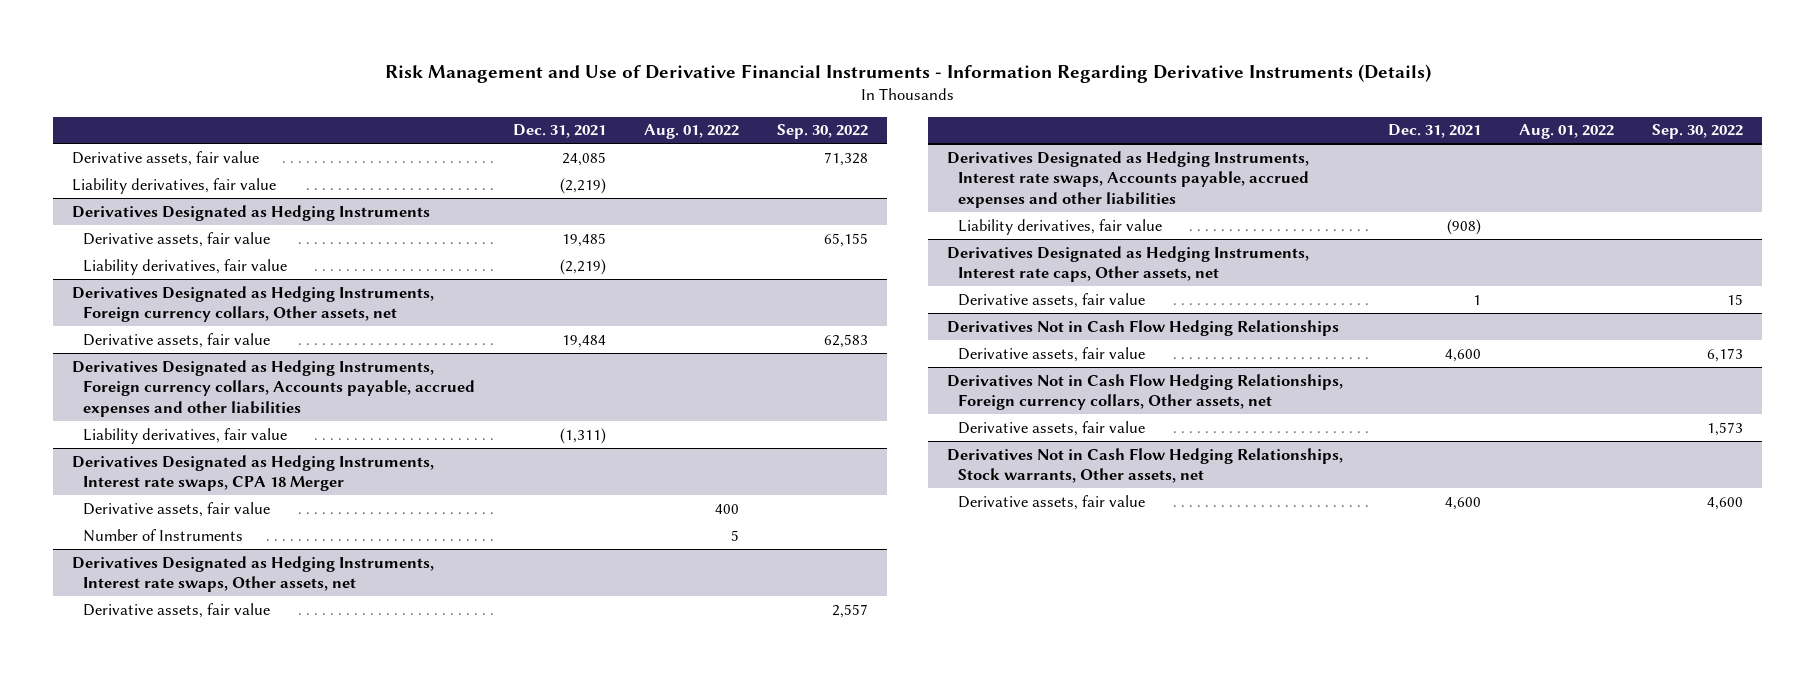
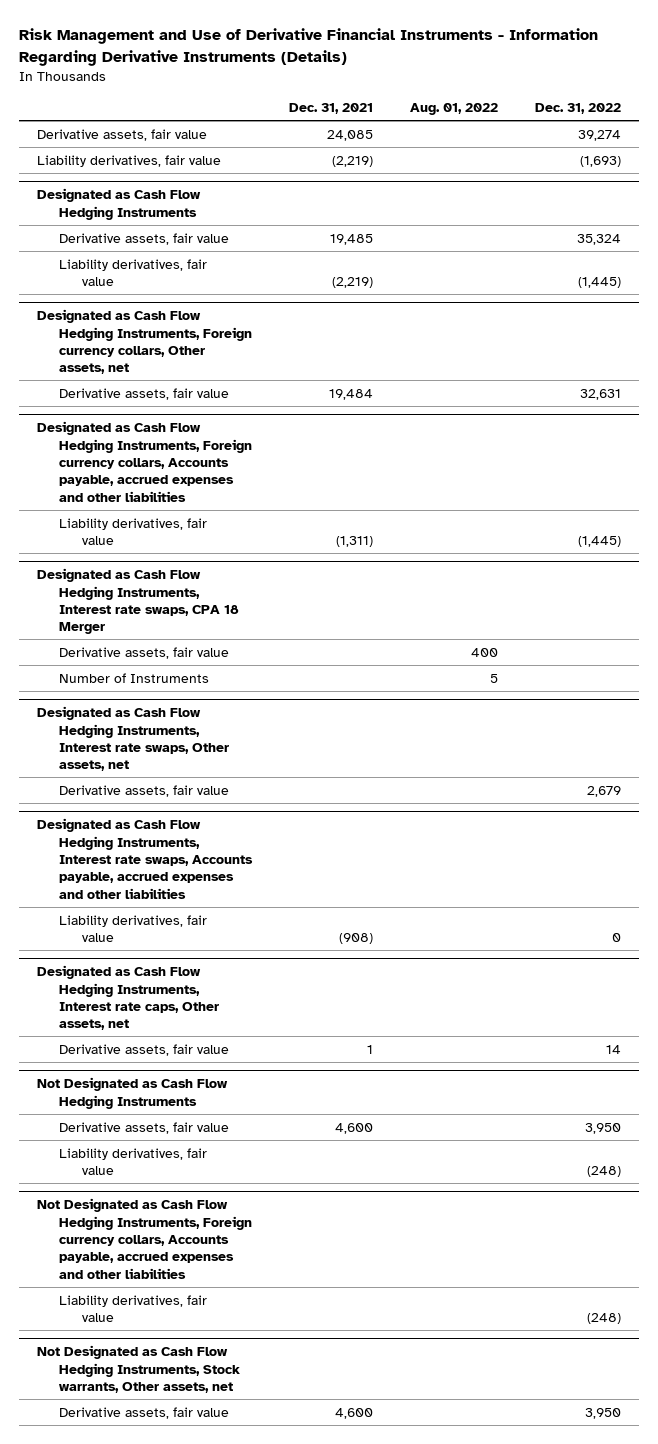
- | Dec. 31, 2021 | Aug. 01, 2022 | Sep. 30, 2022
+ | Dec. 31, 2021 | Aug. 01, 2022 | Dec. 31, 2022
- Derivatives Designated as Hedging Instruments
+ Designated as Cash Flow Hedging Instruments
- Derivatives Designated as Hedging Instruments, Foreign currency collars, Other assets, net
+ Designated as Cash Flow Hedging Instruments, Foreign currency collars, Other assets, net
- Derivatives Designated as Hedging Instruments, Foreign currency collars, Accounts payable, accrued expenses and other liabilities
+ Designated as Cash Flow Hedging Instruments, Foreign currency collars, Accounts payable, accrued expenses and other liabilities
- Derivatives Designated as Hedging Instruments, Interest rate swaps, CPA 18 Merger
+ Designated as Cash Flow Hedging Instruments, Interest rate swaps, CPA 18 Merger
- Derivatives Designated as Hedging Instruments, Interest rate swaps, Other assets, net
+ Designated as Cash Flow Hedging Instruments, Interest rate swaps, Other assets, net
- Derivatives Designated as Hedging Instruments, Interest rate swaps, Accounts payable, accrued expenses and other liabilities
+ Designated as Cash Flow Hedging Instruments, Interest rate swaps, Accounts payable, accrued expenses and other liabilities
- Derivatives Designated as Hedging Instruments, Interest rate caps, Other assets, net
+ Designated as Cash Flow Hedging Instruments, Interest rate caps, Other assets, net
- Derivatives Not in Cash Flow Hedging Relationships
+ Not Designated as Cash Flow Hedging Instruments
- Derivatives Not in Cash Flow Hedging Relationships, Foreign currency collars, Other assets, net
- Derivative assets, fair value | | | 1,573
- Derivatives Not in Cash Flow Hedging Relationships, Stock warrants, Other assets, net
+ Liability derivatives, fair value | | | (248)
+ Not Designated as Cash Flow Hedging Instruments, Foreign currency collars, Accounts payable, accrued expenses and other liabilities
+ Liability derivatives, fair value | | | (248)
+ Not Designated as Cash Flow Hedging Instruments, Stock warrants, Other assets, net

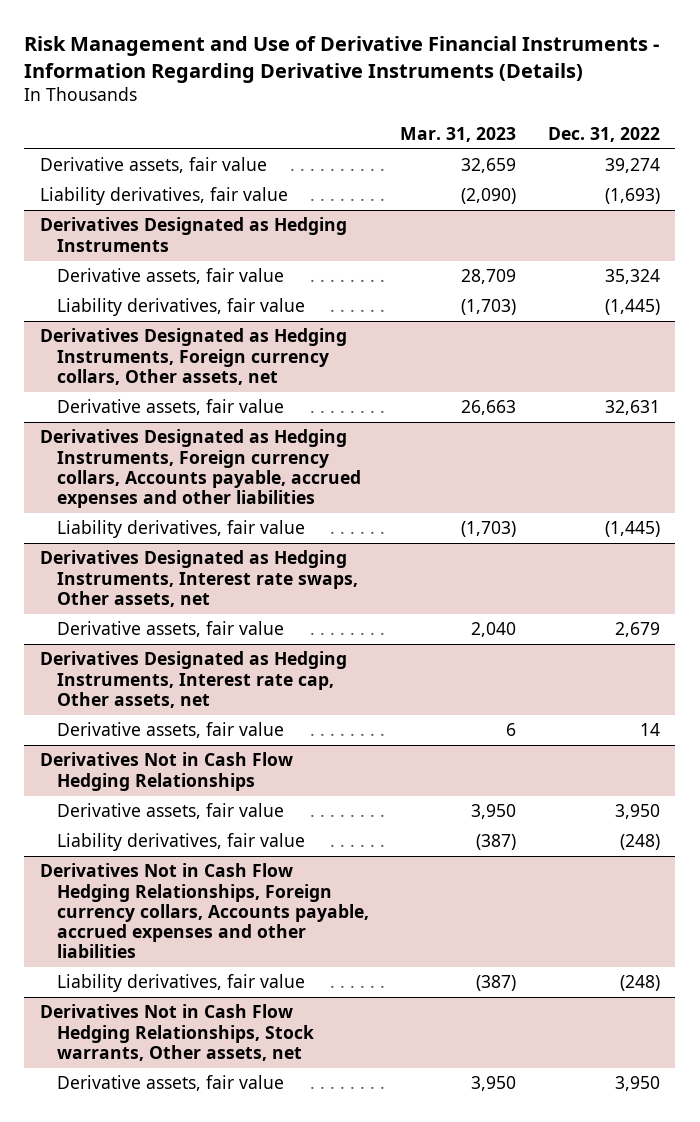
- | Dec. 31, 2021 | Aug. 01, 2022 | Dec. 31, 2022
+ | Mar. 31, 2023 | Dec. 31, 2022
- Designated as Cash Flow Hedging Instruments
+ Derivatives Designated as Hedging Instruments
- Designated as Cash Flow Hedging Instruments, Foreign currency collars, Other assets, net
+ Derivatives Designated as Hedging Instruments, Foreign currency collars, Other assets, net
- Designated as Cash Flow Hedging Instruments, Foreign currency collars, Accounts payable, accrued expenses and other liabilities
+ Derivatives Designated as Hedging Instruments, Foreign currency collars, Accounts payable, accrued expenses and other liabilities
- Designated as Cash Flow Hedging Instruments, Interest rate swaps, CPA 18 Merger
- Derivative assets, fair value | | 400 |
- Number of Instruments | | 5 |
- Designated as Cash Flow Hedging Instruments, Interest rate swaps, Other assets, net
+ Derivatives Designated as Hedging Instruments, Interest rate swaps, Other assets, net
- Designated as Cash Flow Hedging Instruments, Interest rate swaps, Accounts payable, accrued expenses and other liabilities
- Liability derivatives, fair value | (908) | | 0
- Designated as Cash Flow Hedging Instruments, Interest rate caps, Other assets, net
+ Derivatives Designated as Hedging Instruments, Interest rate cap, Other assets, net
- Not Designated as Cash Flow Hedging Instruments
+ Derivatives Not in Cash Flow Hedging Relationships
- Not Designated as Cash Flow Hedging Instruments, Foreign currency collars, Accounts payable, accrued expenses and other liabilities
+ Derivatives Not in Cash Flow Hedging Relationships, Foreign currency collars, Accounts payable, accrued expenses and other liabilities
- Not Designated as Cash Flow Hedging Instruments, Stock warrants, Other assets, net
+ Derivatives Not in Cash Flow Hedging Relationships, Stock warrants, Other assets, net

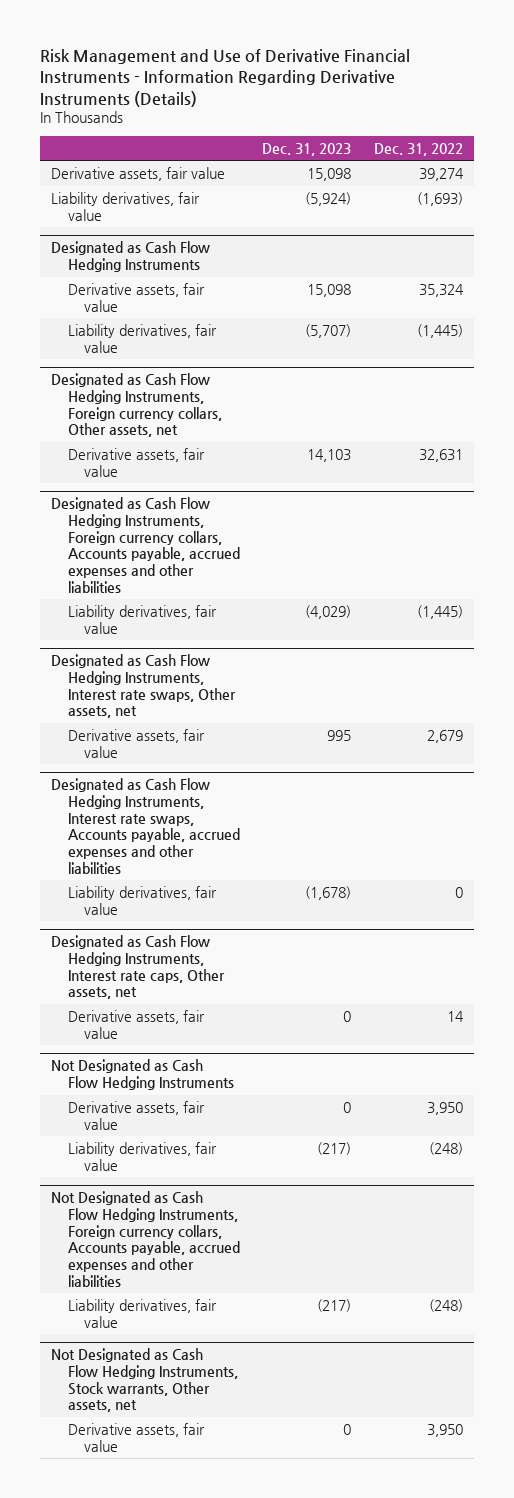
- | Mar. 31, 2023 | Dec. 31, 2022
+ | Dec. 31, 2023 | Dec. 31, 2022
- Derivatives Designated as Hedging Instruments
+ Designated as Cash Flow Hedging Instruments
- Derivatives Designated as Hedging Instruments, Foreign currency collars, Other assets, net
+ Designated as Cash Flow Hedging Instruments, Foreign currency collars, Other assets, net
- Derivatives Designated as Hedging Instruments, Foreign currency collars, Accounts payable, accrued expenses and other liabilities
+ Designated as Cash Flow Hedging Instruments, Foreign currency collars, Accounts payable, accrued expenses and other liabilities
- Derivatives Designated as Hedging Instruments, Interest rate swaps, Other assets, net
+ Designated as Cash Flow Hedging Instruments, Interest rate swaps, Other assets, net
- Derivatives Designated as Hedging Instruments, Interest rate cap, Other assets, net
+ Designated as Cash Flow Hedging Instruments, Interest rate swaps, Accounts payable, accrued expenses and other liabilities
+ Liability derivatives, fair value | (1,678) | 0
+ Designated as Cash Flow Hedging Instruments, Interest rate caps, Other assets, net
- Derivatives Not in Cash Flow Hedging Relationships
+ Not Designated as Cash Flow Hedging Instruments
- Derivatives Not in Cash Flow Hedging Relationships, Foreign currency collars, Accounts payable, accrued expenses and other liabilities
+ Not Designated as Cash Flow Hedging Instruments, Foreign currency collars, Accounts payable, accrued expenses and other liabilities
- Derivatives Not in Cash Flow Hedging Relationships, Stock warrants, Other assets, net
+ Not Designated as Cash Flow Hedging Instruments, Stock warrants, Other assets, net

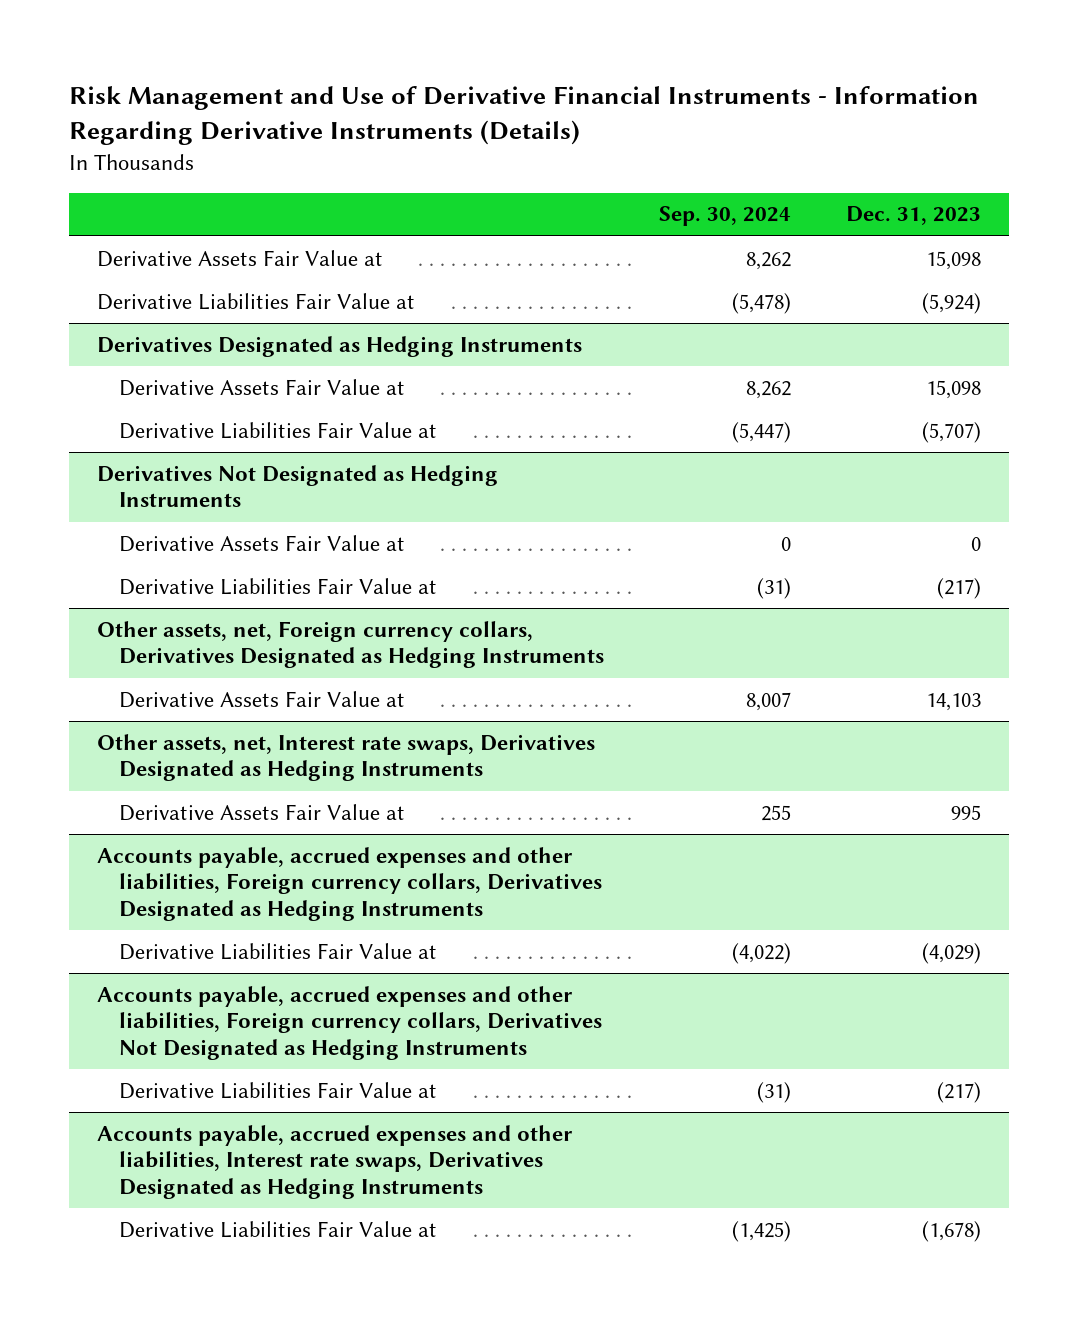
- | Dec. 31, 2023 | Dec. 31, 2022
+ | Sep. 30, 2024 | Dec. 31, 2023
- Derivative assets, fair value | 15,098 | 39,274
- Liability derivatives, fair value | (5,924) | (1,693)
- Designated as Cash Flow Hedging Instruments
- Derivative assets, fair value | 15,098 | 35,324
- Liability derivatives, fair value | (5,707) | (1,445)
- Designated as Cash Flow Hedging Instruments, Foreign currency collars, Other assets, net
- Derivative assets, fair value | 14,103 | 32,631
- Designated as Cash Flow Hedging Instruments, Foreign currency collars, Accounts payable, accrued expenses and other liabilities
- Liability derivatives, fair value | (4,029) | (1,445)
- Designated as Cash Flow Hedging Instruments, Interest rate swaps, Other assets, net
- Derivative assets, fair value | 995 | 2,679
- Designated as Cash Flow Hedging Instruments, Interest rate swaps, Accounts payable, accrued expenses and other liabilities
- Liability derivatives, fair value | (1,678) | 0
- Designated as Cash Flow Hedging Instruments, Interest rate caps, Other assets, net
- Derivative assets, fair value | 0 | 14
- Not Designated as Cash Flow Hedging Instruments
- Derivative assets, fair value | 0 | 3,950
- Liability derivatives, fair value | (217) | (248)
- Not Designated as Cash Flow Hedging Instruments, Foreign currency collars, Accounts payable, accrued expenses and other liabilities
- Liability derivatives, fair value | (217) | (248)
- Not Designated as Cash Flow Hedging Instruments, Stock warrants, Other assets, net
- Derivative assets, fair value | 0 | 3,950
+ Derivative Assets Fair Value at | 8,262 | 15,098
+ Derivative Liabilities Fair Value at | (5,478) | (5,924)
+ Derivatives Designated as Hedging Instruments
+ Derivative Assets Fair Value at | 8,262 | 15,098
+ Derivative Liabilities Fair Value at | (5,447) | (5,707)
+ Derivatives Not Designated as Hedging Instruments
+ Derivative Assets Fair Value at | 0 | 0
+ Derivative Liabilities Fair Value at | (31) | (217)
+ Other assets, net, Foreign currency collars, Derivatives Designated as Hedging Instruments
+ Derivative Assets Fair Value at | 8,007 | 14,103
+ Other assets, net, Interest rate swaps, Derivatives Designated as Hedging Instruments
+ Derivative Assets Fair Value at | 255 | 995
+ Accounts payable, accrued expenses and other liabilities, Foreign currency collars, Derivatives Designated as Hedging Instruments
+ Derivative Liabilities Fair Value at | (4,022) | (4,029)
+ Accounts payable, accrued expenses and other liabilities, Foreign currency collars, Derivatives Not Designated as Hedging Instruments
+ Derivative Liabilities Fair Value at | (31) | (217)
+ Accounts payable, accrued expenses and other liabilities, Interest rate swaps, Derivatives Designated as Hedging Instruments
+ Derivative Liabilities Fair Value at | (1,425) | (1,678)

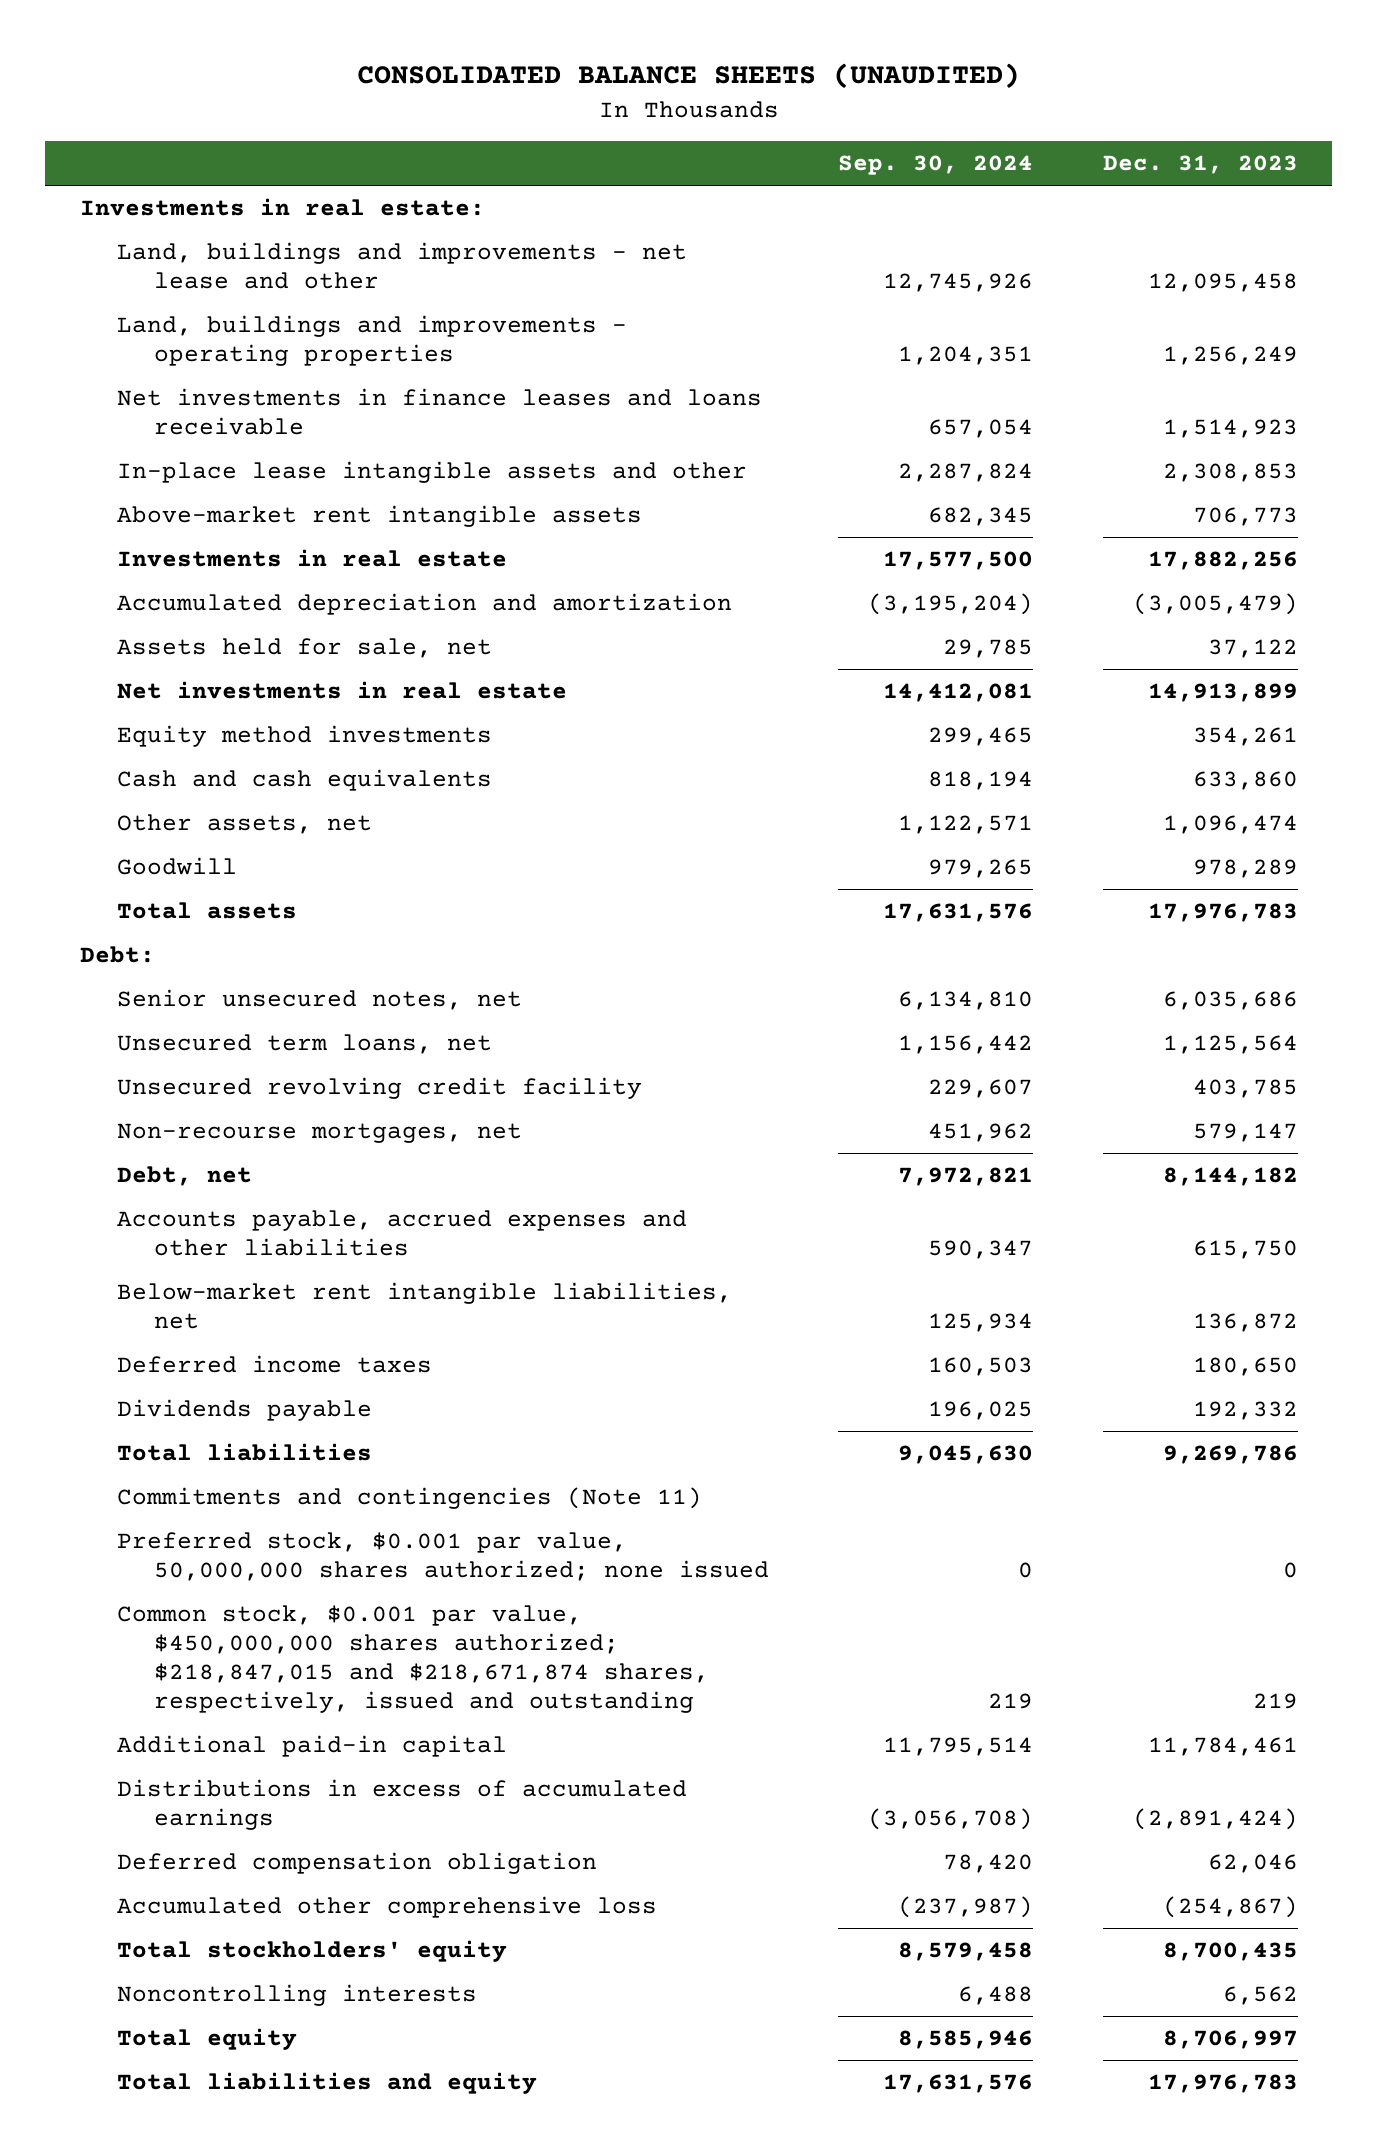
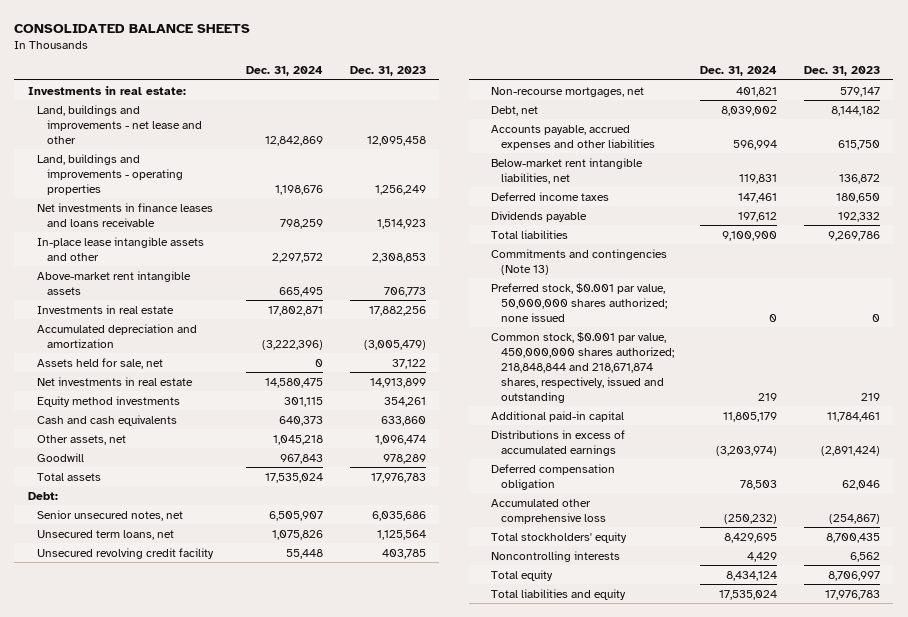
- CONSOLIDATED BALANCE SHEETS (UNAUDITED)
+ CONSOLIDATED BALANCE SHEETS
- | Sep. 30, 2024 | Dec. 31, 2023
+ | Dec. 31, 2024 | Dec. 31, 2023
- Commitments and contingencies (Note 11)
+ Commitments and contingencies (Note 13)
- Common stock, $0.001 par value, $450,000,000 shares authorized; $218,847,015 and $218,671,874 shares, respectively, issued and outstanding | 219 | 219
+ Common stock, $0.001 par value, 450,000,000 shares authorized; 218,848,844 and 218,671,874 shares, respectively, issued and outstanding | 219 | 219

